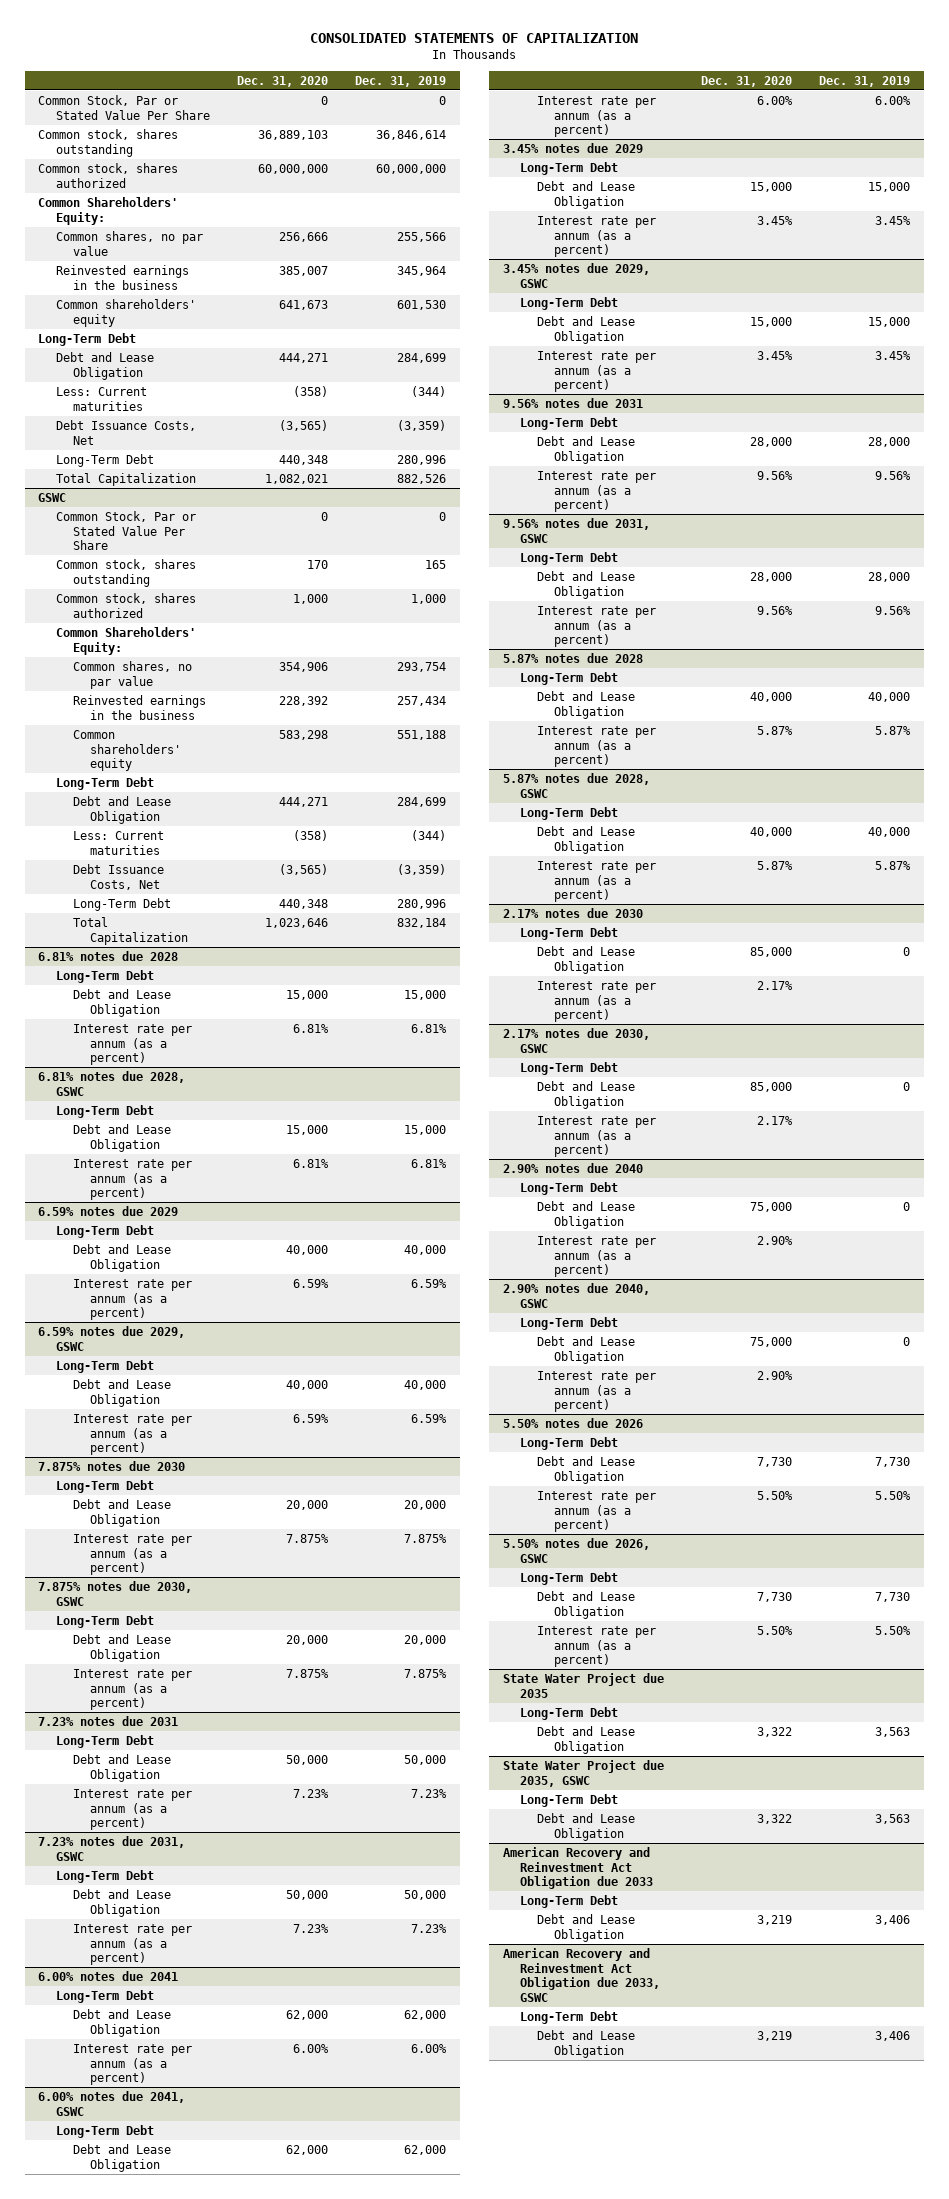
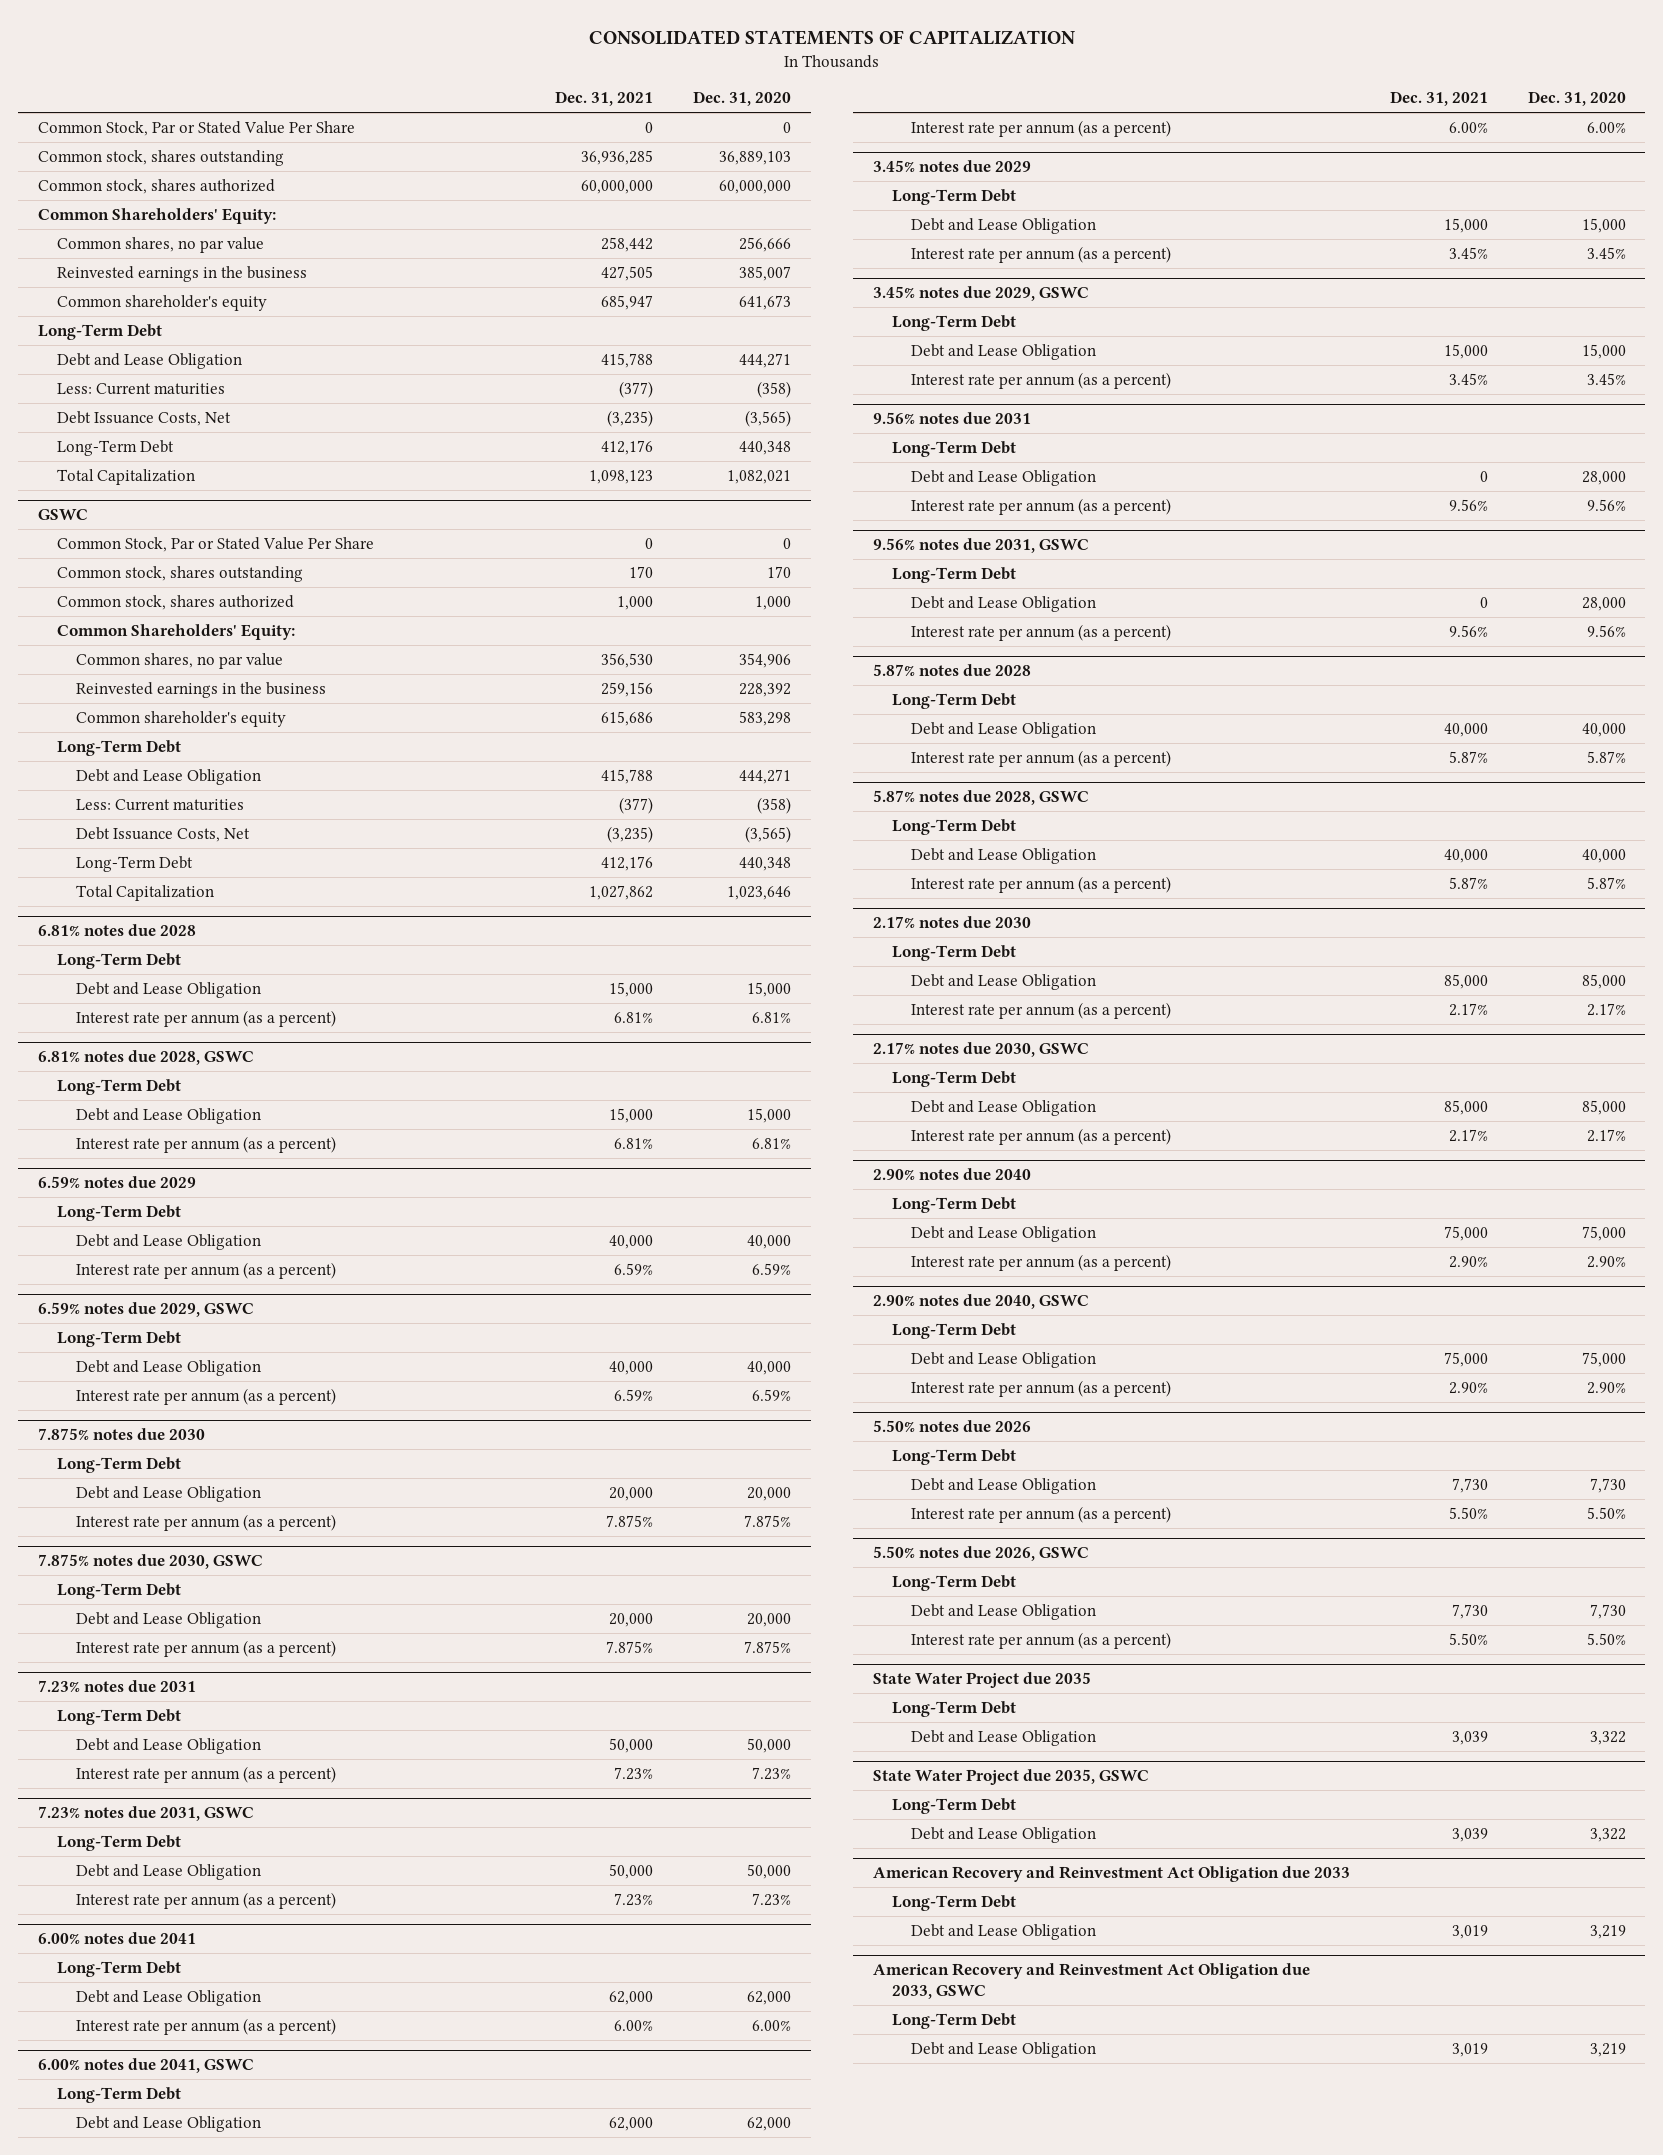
- | Dec. 31, 2020 | Dec. 31, 2019
+ | Dec. 31, 2021 | Dec. 31, 2020
- Common shareholders' equity | 641,673 | 601,530
+ Common shareholder's equity | 685,947 | 641,673
@ GSWC
- Common shareholders' equity | 583,298 | 551,188
+ Common shareholder's equity | 615,686 | 583,298

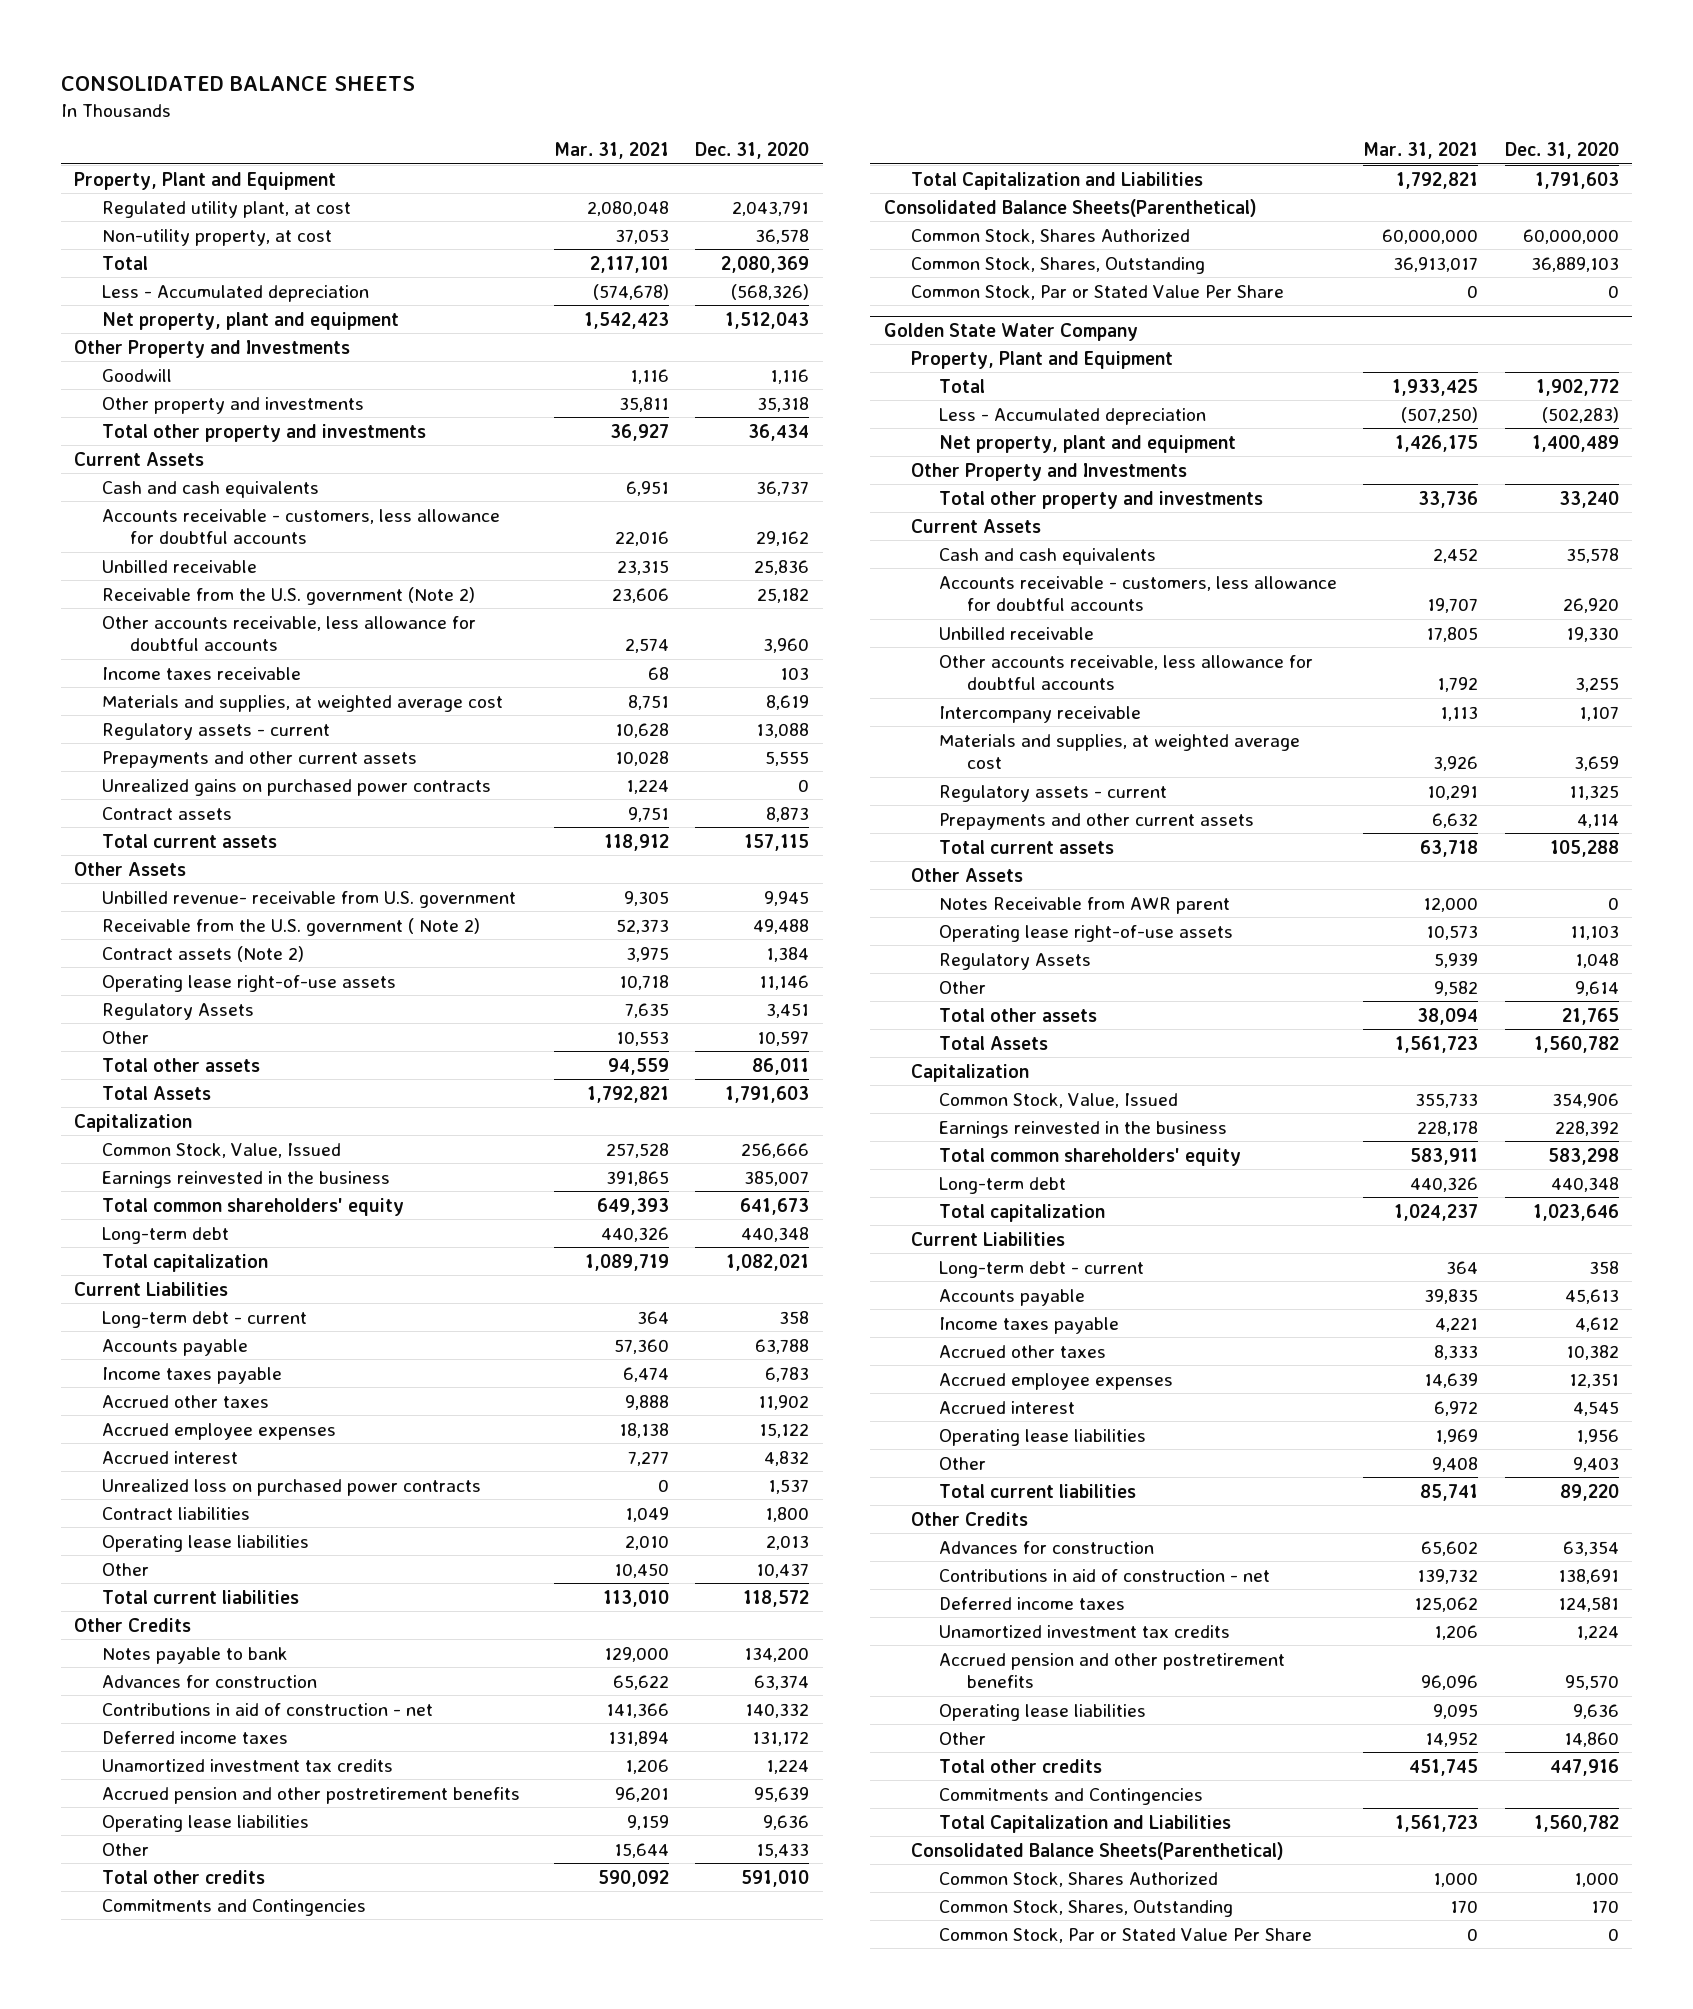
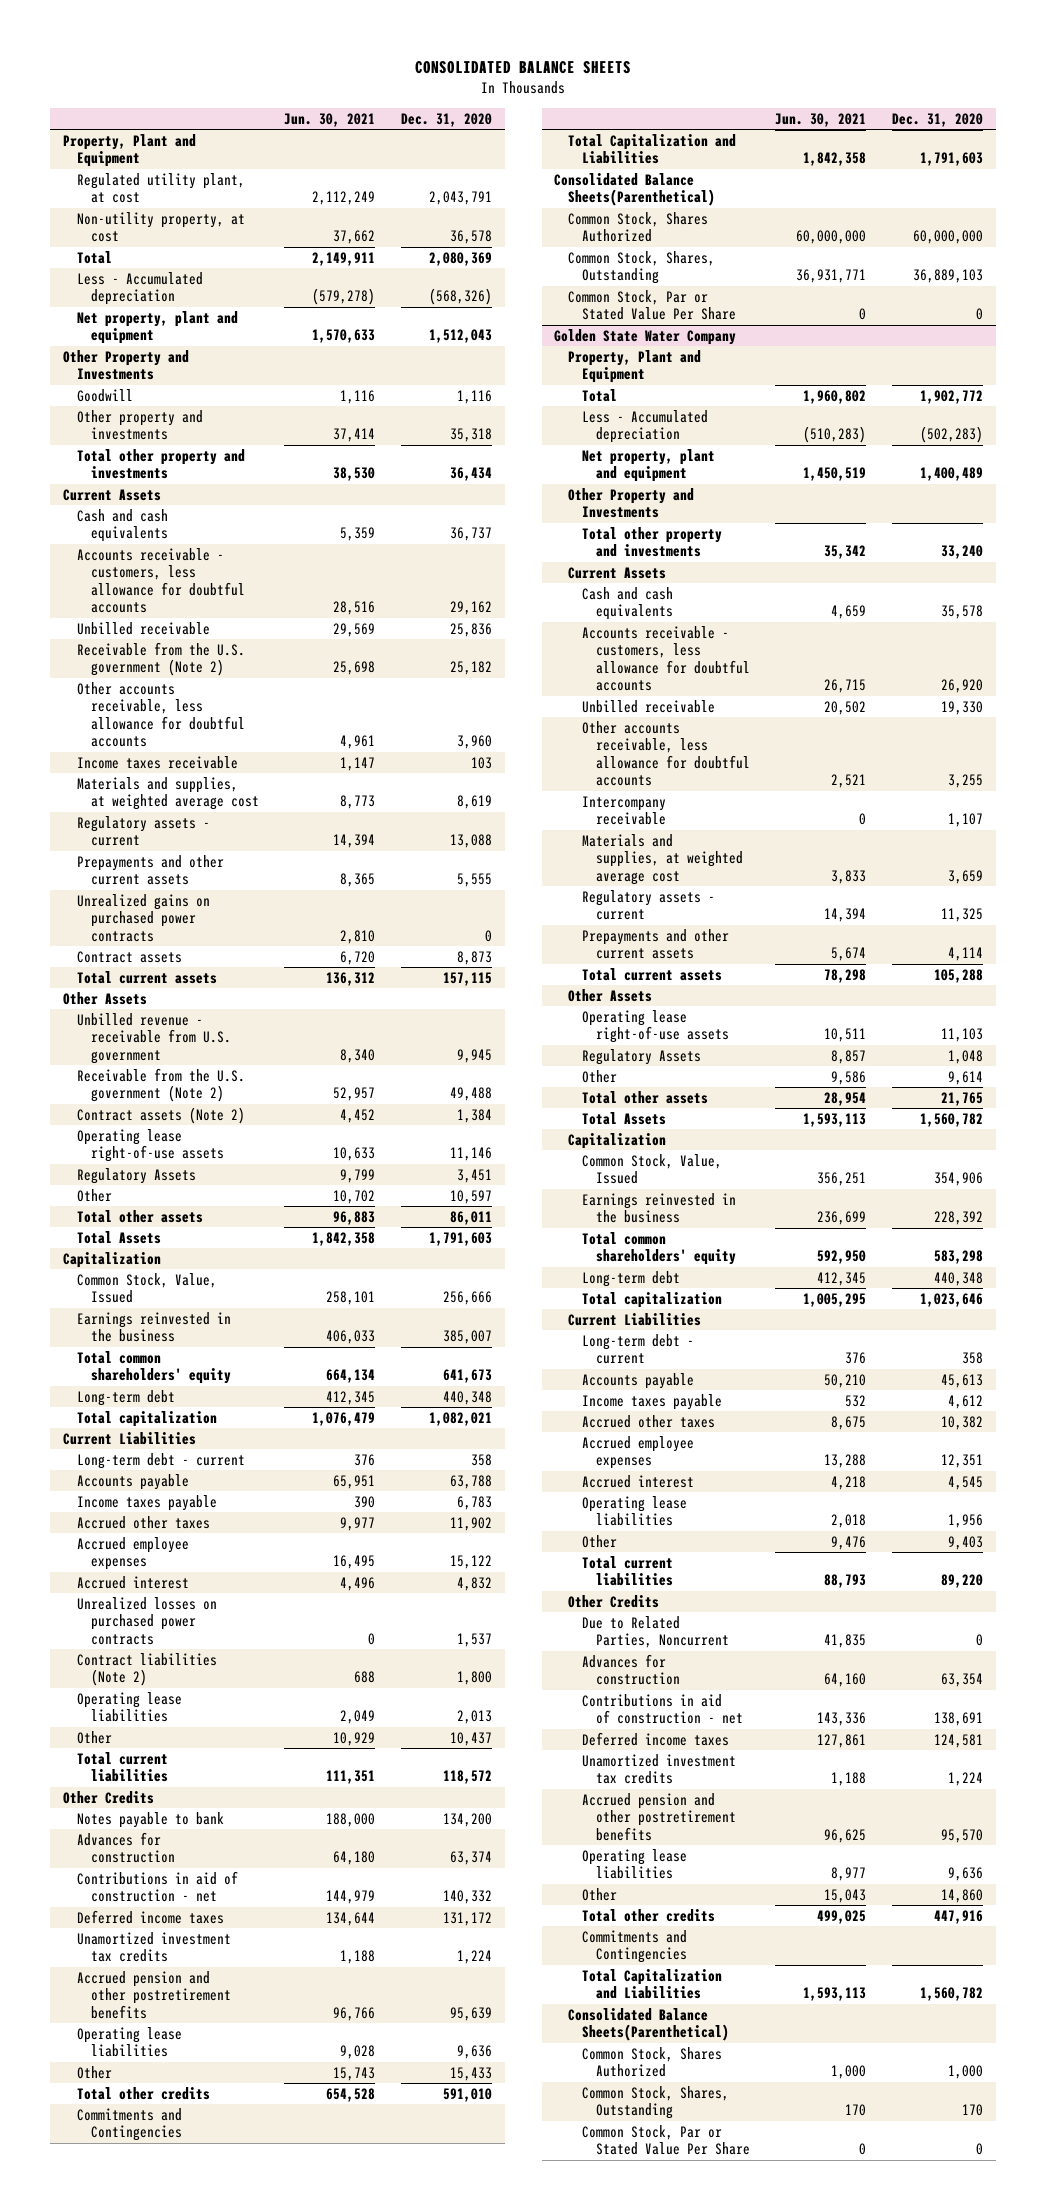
- | Mar. 31, 2021 | Dec. 31, 2020
+ | Jun. 30, 2021 | Dec. 31, 2020
- Unbilled revenue- receivable from U.S. government | 9,305 | 9,945
- Receivable from the U.S. government ( Note 2) | 52,373 | 49,488
+ Unbilled revenue - receivable from U.S. government | 8,340 | 9,945
+ Receivable from the U.S. government (Note 2) | 52,957 | 49,488
- Unrealized loss on purchased power contracts | 0 | 1,537
- Contract liabilities | 1,049 | 1,800
+ Unrealized losses on purchased power contracts | 0 | 1,537
+ Contract liabilities (Note 2) | 688 | 1,800
@ Golden State Water Company
- Notes Receivable from AWR parent | 12,000 | 0
+ Due to Related Parties, Noncurrent | 41,835 | 0

